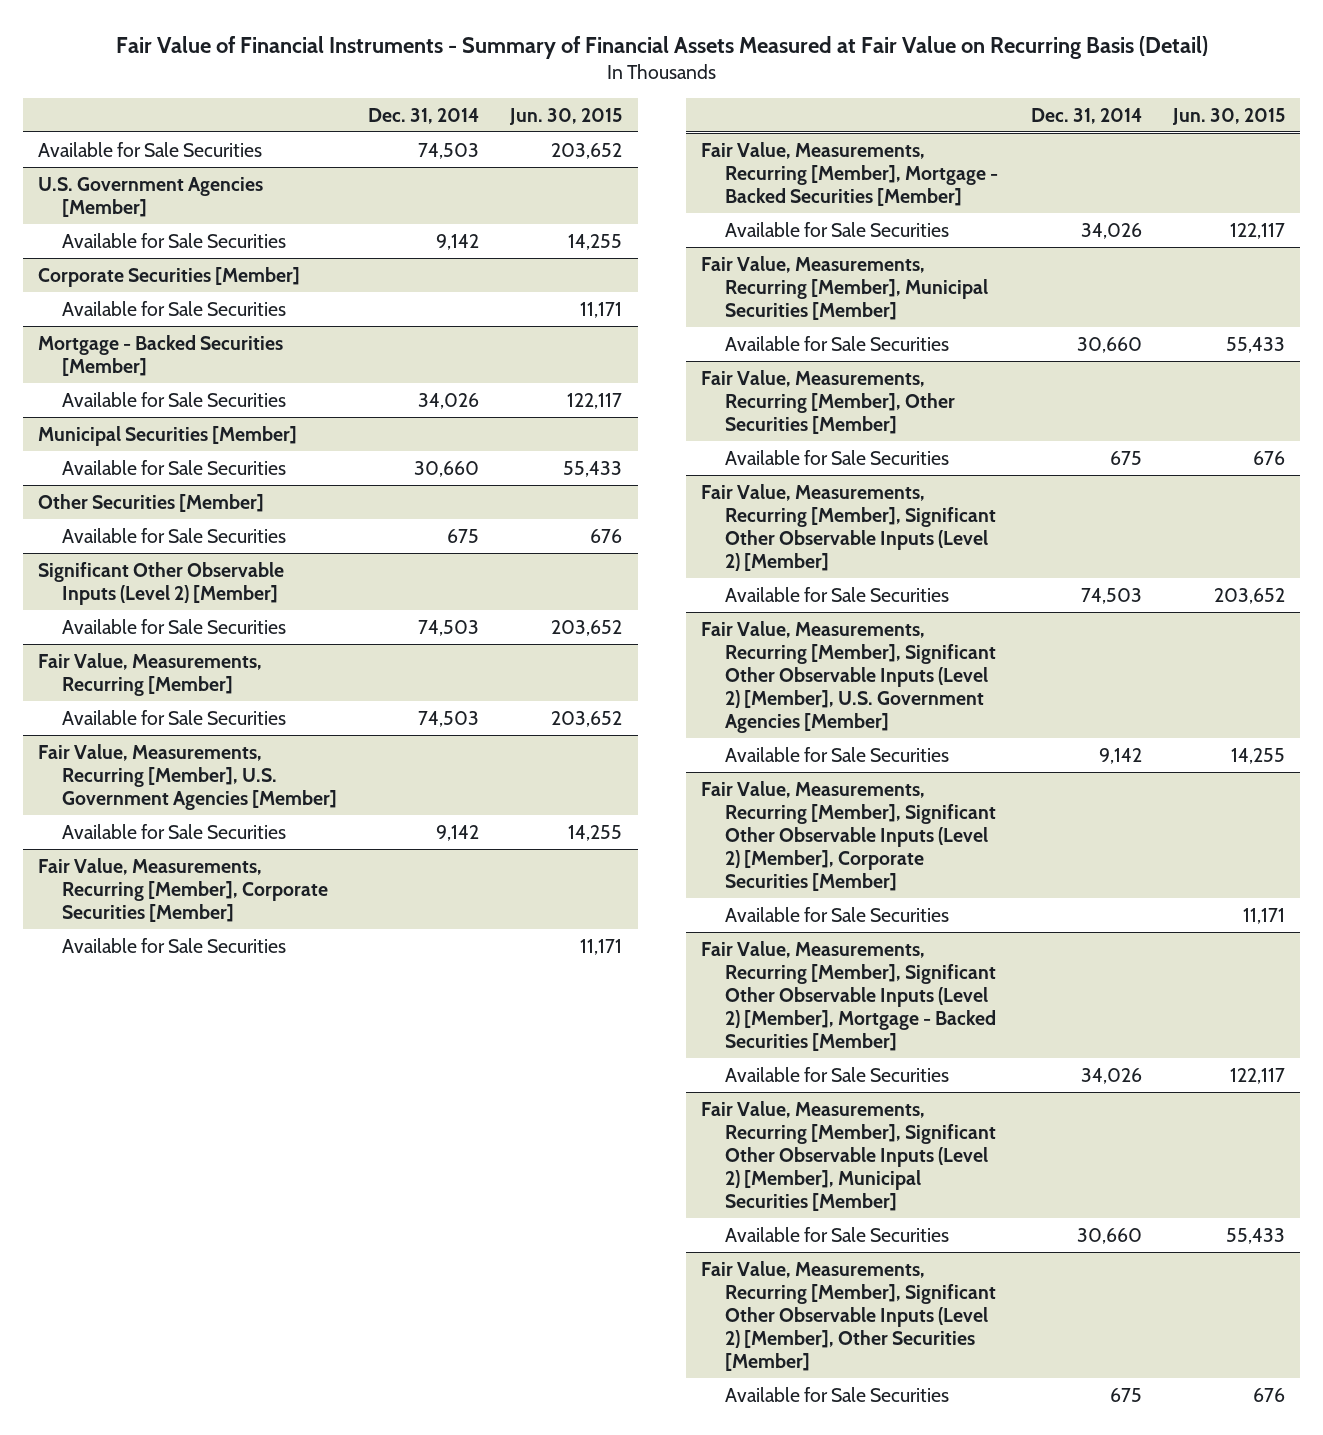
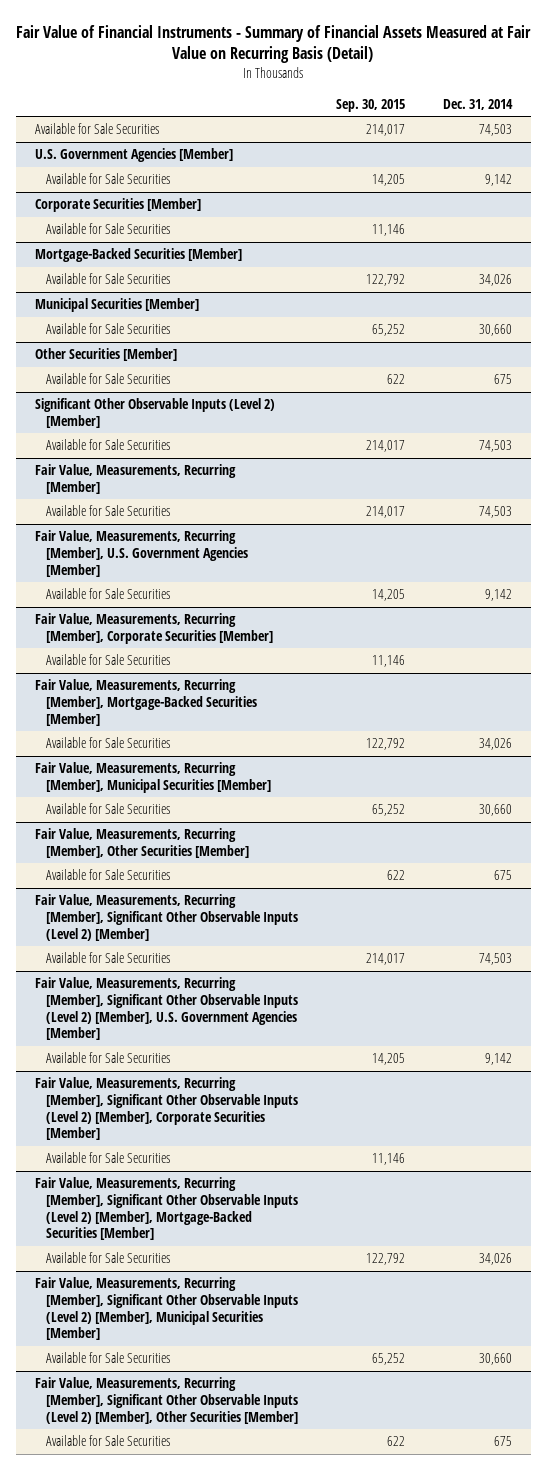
- | Dec. 31, 2014 | Jun. 30, 2015
+ | Sep. 30, 2015 | Dec. 31, 2014
- Mortgage - Backed Securities [Member]
+ Mortgage-Backed Securities [Member]
- Fair Value, Measurements, Recurring [Member], Mortgage - Backed Securities [Member]
+ Fair Value, Measurements, Recurring [Member], Mortgage-Backed Securities [Member]
- Fair Value, Measurements, Recurring [Member], Significant Other Observable Inputs (Level 2) [Member], Mortgage - Backed Securities [Member]
+ Fair Value, Measurements, Recurring [Member], Significant Other Observable Inputs (Level 2) [Member], Mortgage-Backed Securities [Member]

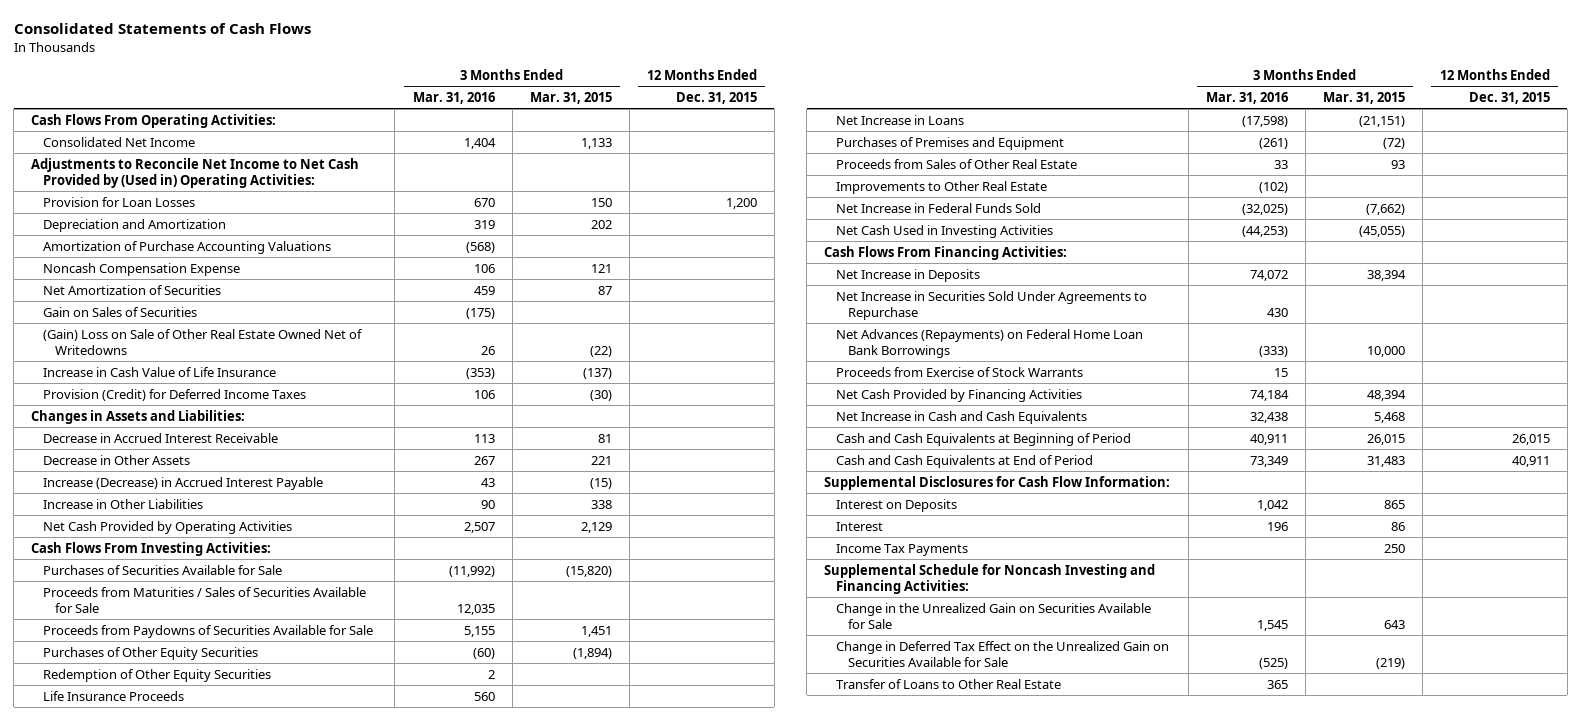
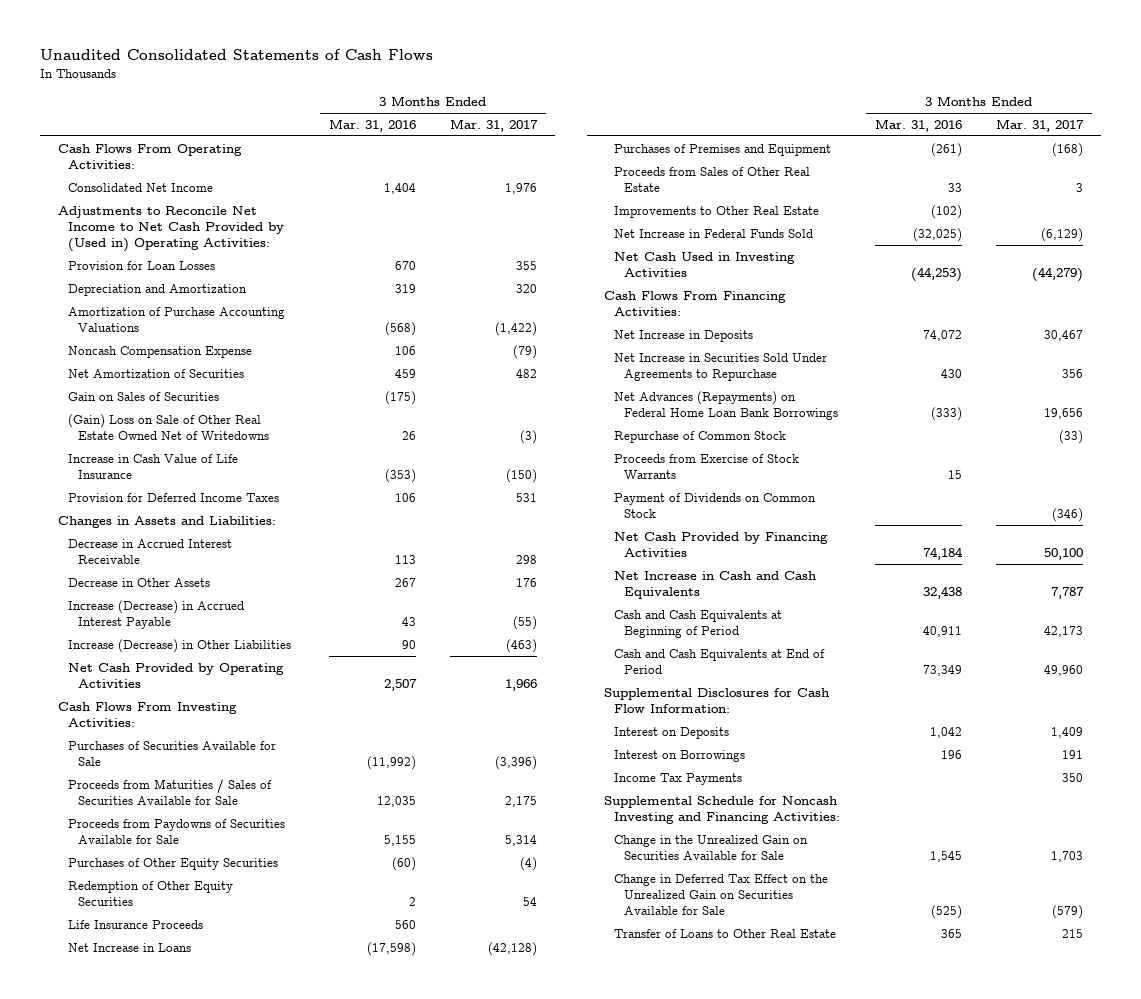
- Consolidated Statements of Cash Flows
+ Unaudited Consolidated Statements of Cash Flows
- | 3 Months Ended Mar. 31, 2016 | 3 Months Ended Mar. 31, 2015 | 12 Months Ended Dec. 31, 2015
+ | 3 Months Ended Mar. 31, 2016 | 3 Months Ended Mar. 31, 2017
- Provision (Credit) for Deferred Income Taxes | 106 | (30) |
+ Provision for Deferred Income Taxes | 106 | 531
- Increase in Other Liabilities | 90 | 338 |
+ Increase (Decrease) in Other Liabilities | 90 | (463)
+ Repurchase of Common Stock | | (33)
+ Payment of Dividends on Common Stock | | (346)
- Interest | 196 | 86 |
+ Interest on Borrowings | 196 | 191

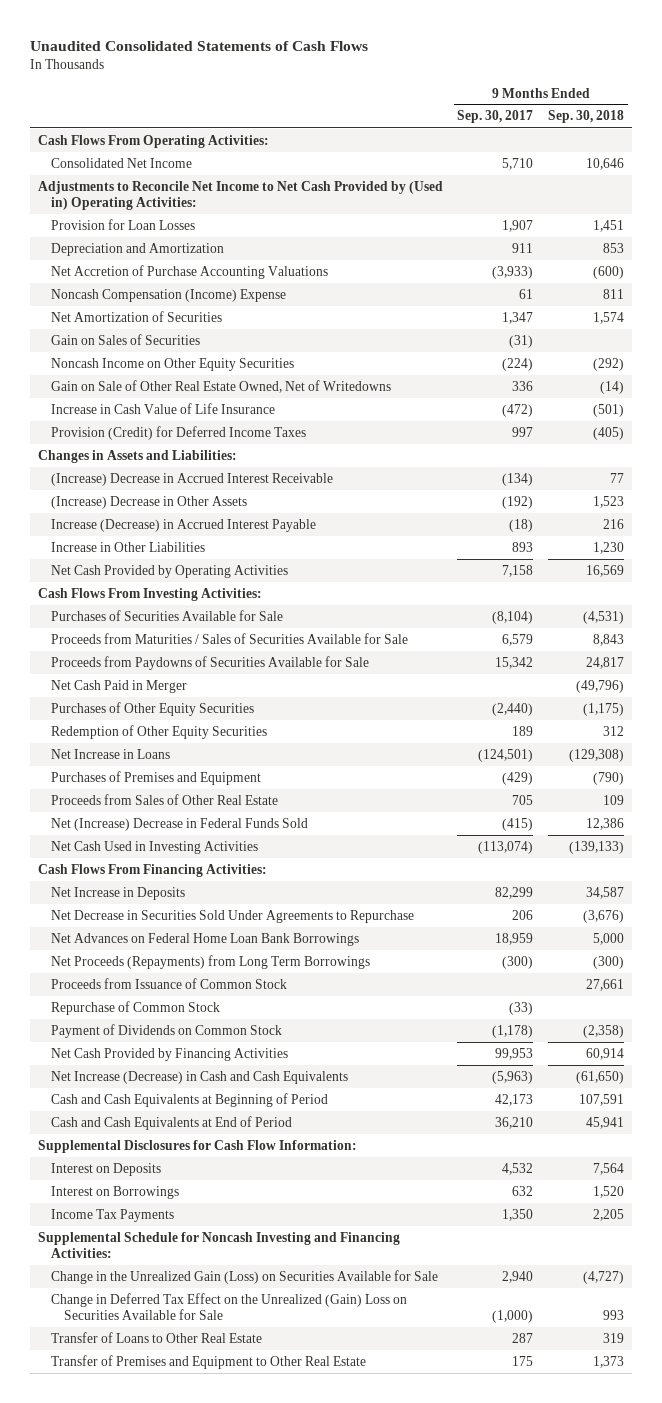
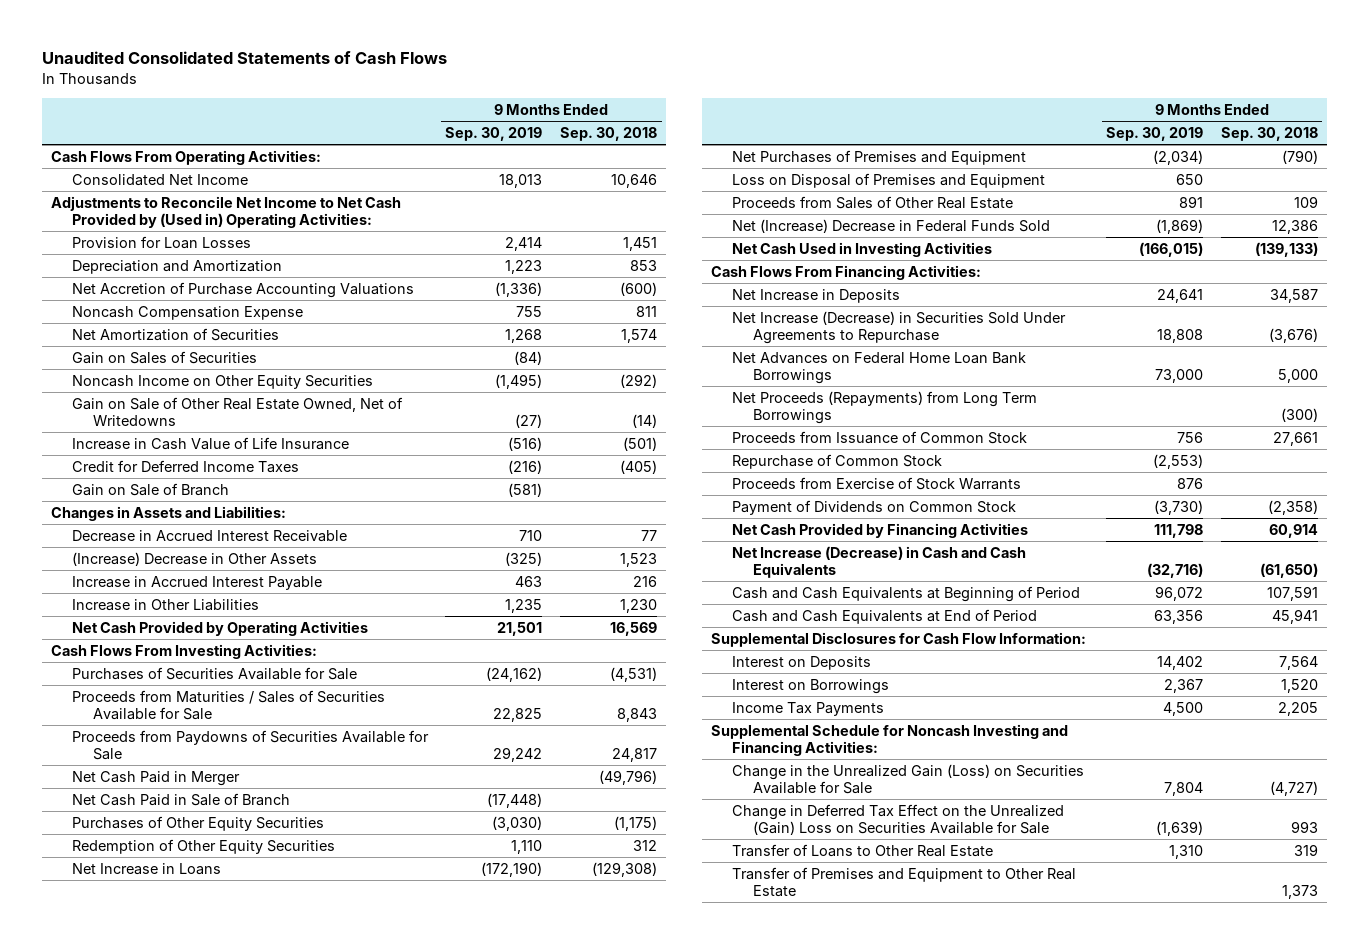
- | 9 Months Ended Sep. 30, 2017 | 9 Months Ended Sep. 30, 2018
+ | 9 Months Ended Sep. 30, 2019 | 9 Months Ended Sep. 30, 2018
- Noncash Compensation (Income) Expense | 61 | 811
+ Noncash Compensation Expense | 755 | 811
- Provision (Credit) for Deferred Income Taxes | 997 | (405)
+ Credit for Deferred Income Taxes | (216) | (405)
+ Gain on Sale of Branch | (581) |
- (Increase) Decrease in Accrued Interest Receivable | (134) | 77
+ Decrease in Accrued Interest Receivable | 710 | 77
- Increase (Decrease) in Accrued Interest Payable | (18) | 216
+ Increase in Accrued Interest Payable | 463 | 216
+ Net Cash Paid in Sale of Branch | (17,448) |
- Purchases of Premises and Equipment | (429) | (790)
+ Net Purchases of Premises and Equipment | (2,034) | (790)
+ Loss on Disposal of Premises and Equipment | 650 |
- Net Decrease in Securities Sold Under Agreements to Repurchase | 206 | (3,676)
+ Net Increase (Decrease) in Securities Sold Under Agreements to Repurchase | 18,808 | (3,676)
+ Proceeds from Exercise of Stock Warrants | 876 |

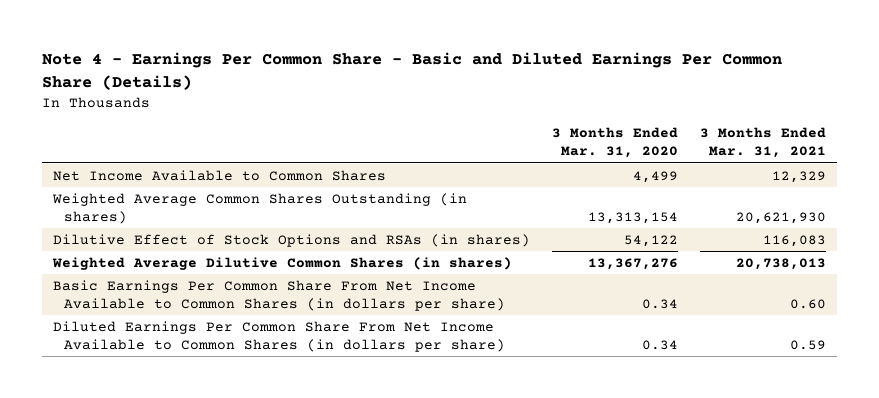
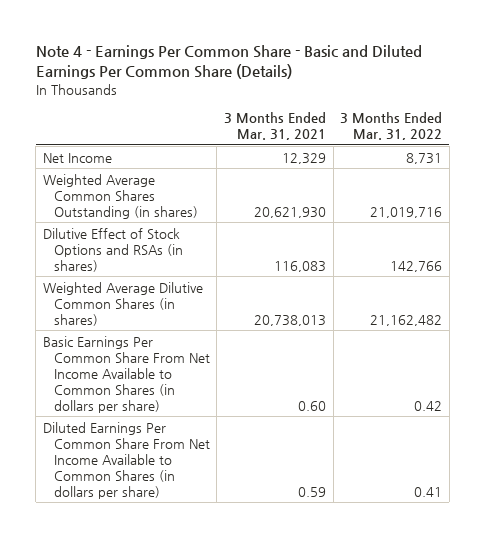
- | 3 Months Ended Mar. 31, 2020 | 3 Months Ended Mar. 31, 2021
+ | 3 Months Ended Mar. 31, 2021 | 3 Months Ended Mar. 31, 2022
- Net Income Available to Common Shares | 4,499 | 12,329
+ Net Income | 12,329 | 8,731

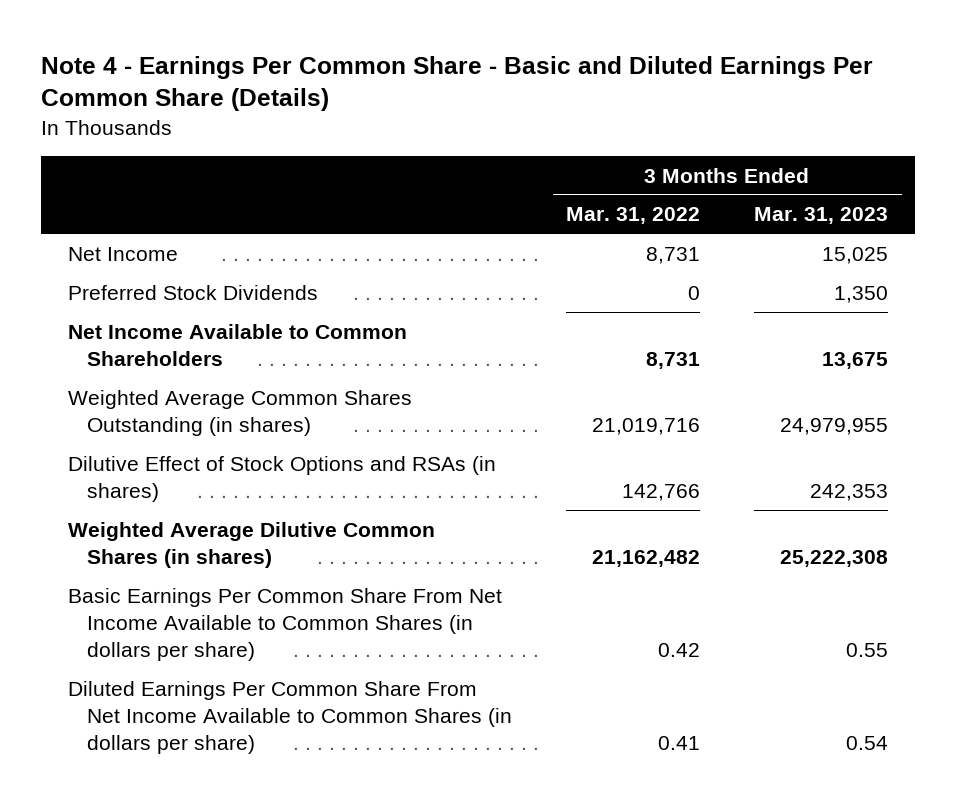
- | 3 Months Ended Mar. 31, 2021 | 3 Months Ended Mar. 31, 2022
+ | 3 Months Ended Mar. 31, 2022 | 3 Months Ended Mar. 31, 2023
+ Preferred Stock Dividends | 0 | 1,350
+ Net Income Available to Common Shareholders | 8,731 | 13,675

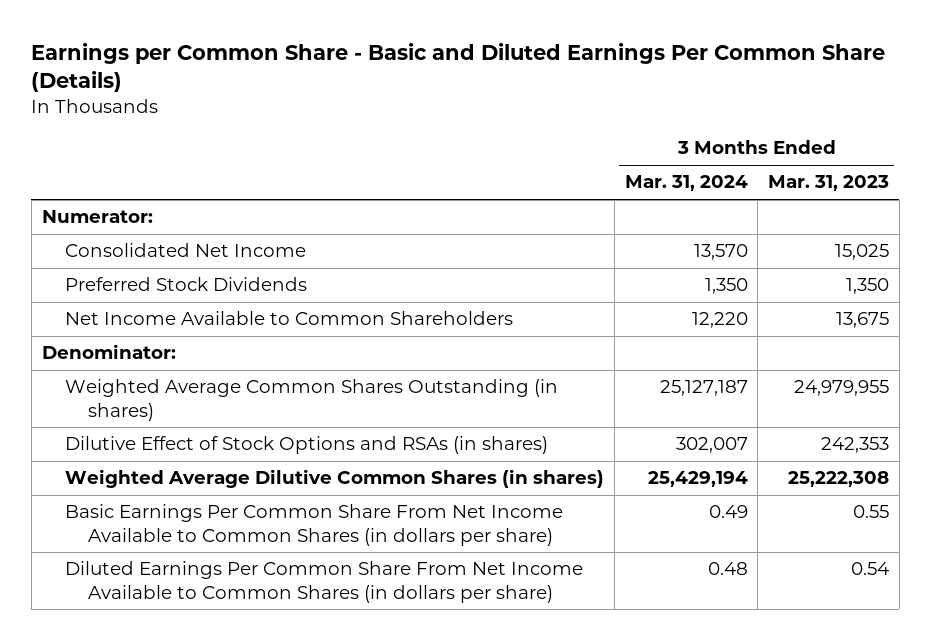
- Note 4 - Earnings Per Common Share - Basic and Diluted Earnings Per Common Share (Details)
+ Earnings per Common Share - Basic and Diluted Earnings Per Common Share (Details)
- | 3 Months Ended Mar. 31, 2022 | 3 Months Ended Mar. 31, 2023
+ | 3 Months Ended Mar. 31, 2024 | 3 Months Ended Mar. 31, 2023
- Net Income | 8,731 | 15,025
+ Numerator:
+ Consolidated Net Income | 13,570 | 15,025
+ Denominator:

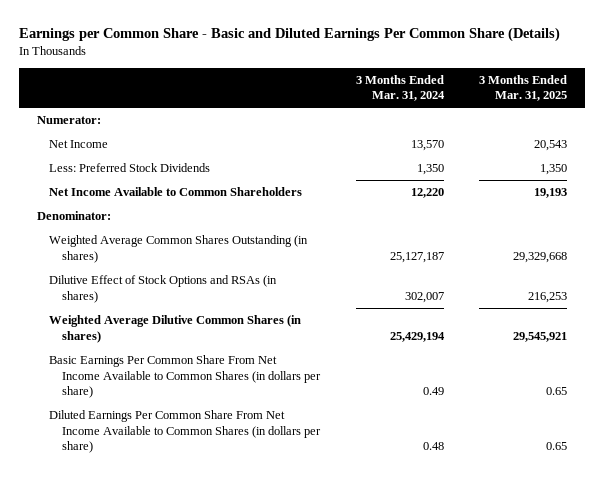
- | 3 Months Ended Mar. 31, 2024 | 3 Months Ended Mar. 31, 2023
+ | 3 Months Ended Mar. 31, 2024 | 3 Months Ended Mar. 31, 2025
- Consolidated Net Income | 13,570 | 15,025
- Preferred Stock Dividends | 1,350 | 1,350
+ Net Income | 13,570 | 20,543
+ Less: Preferred Stock Dividends | 1,350 | 1,350

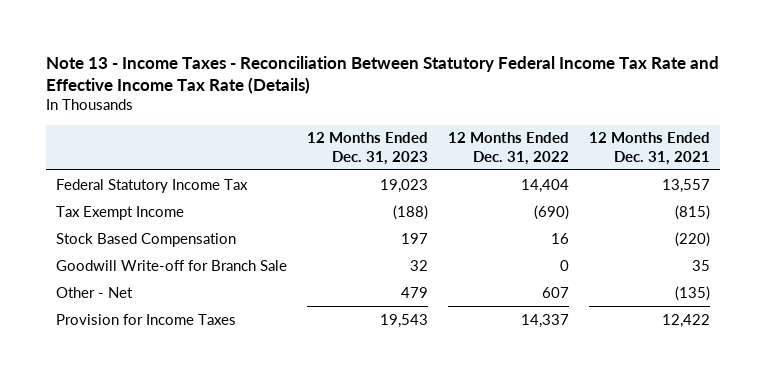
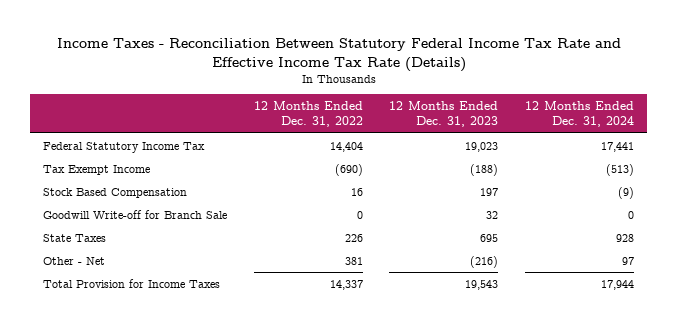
- Note 13 - Income Taxes - Reconciliation Between Statutory Federal Income Tax Rate and Effective Income Tax Rate (Details)
+ Income Taxes - Reconciliation Between Statutory Federal Income Tax Rate and Effective Income Tax Rate (Details)
- | 12 Months Ended Dec. 31, 2023 | 12 Months Ended Dec. 31, 2022 | 12 Months Ended Dec. 31, 2021
+ | 12 Months Ended Dec. 31, 2022 | 12 Months Ended Dec. 31, 2023 | 12 Months Ended Dec. 31, 2024
- Other - Net | 479 | 607 | (135)
- Provision for Income Taxes | 19,543 | 14,337 | 12,422
+ State Taxes | 226 | 695 | 928
+ Other - Net | 381 | (216) | 97
+ Total Provision for Income Taxes | 14,337 | 19,543 | 17,944

